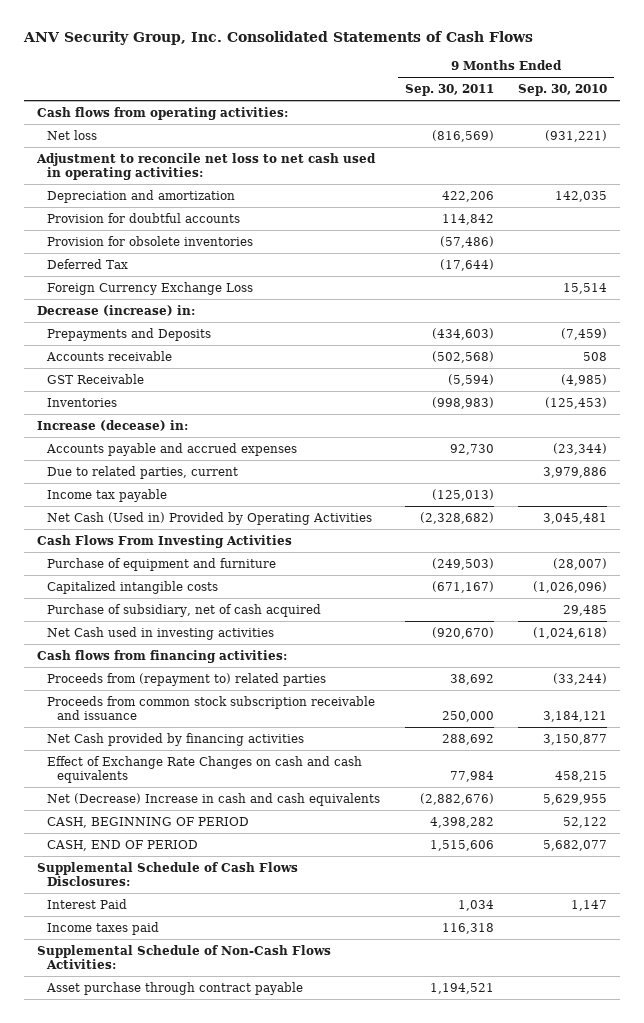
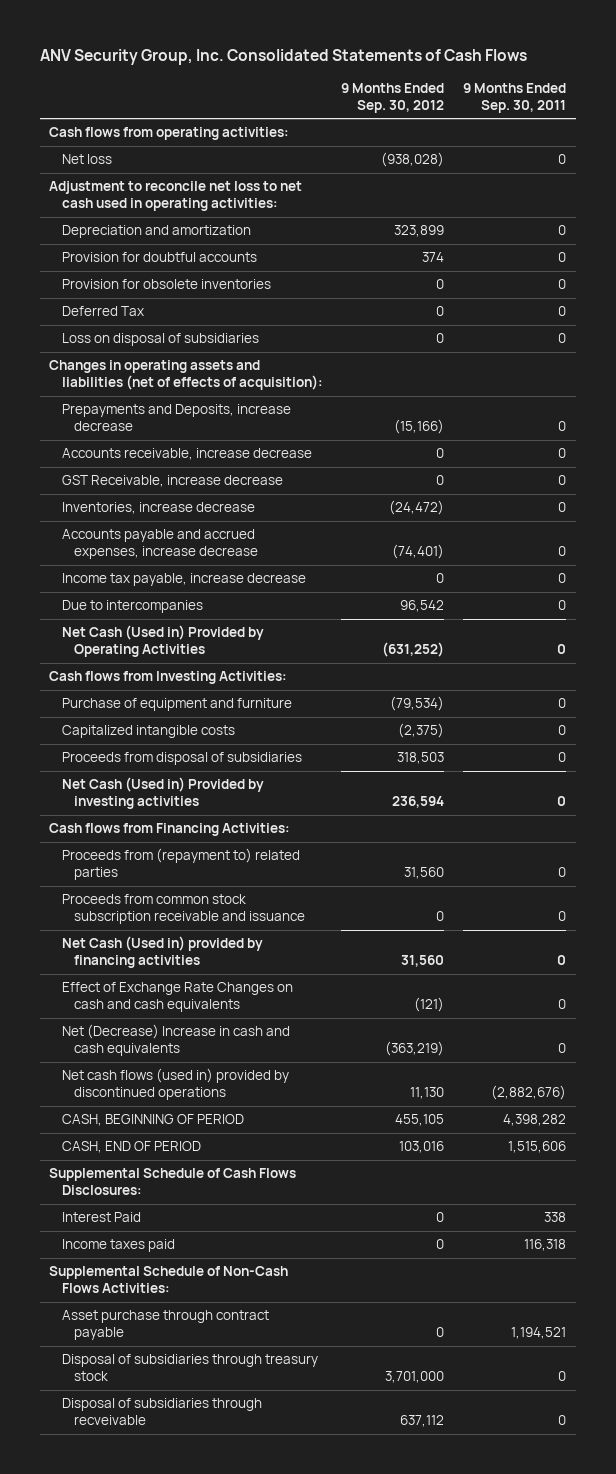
- | 9 Months Ended Sep. 30, 2011 | 9 Months Ended Sep. 30, 2010
+ | 9 Months Ended Sep. 30, 2012 | 9 Months Ended Sep. 30, 2011
- Net loss | (816,569) | (931,221)
+ Net loss | (938,028) | 0
- Depreciation and amortization | 422,206 | 142,035
- Provision for doubtful accounts | 114,842 |
- Provision for obsolete inventories | (57,486) |
- Deferred Tax | (17,644) |
- Foreign Currency Exchange Loss | | 15,514
- Decrease (increase) in:
- Prepayments and Deposits | (434,603) | (7,459)
- Accounts receivable | (502,568) | 508
- GST Receivable | (5,594) | (4,985)
- Inventories | (998,983) | (125,453)
- Increase (decease) in:
- Accounts payable and accrued expenses | 92,730 | (23,344)
- Due to related parties, current | | 3,979,886
- Income tax payable | (125,013) |
- Net Cash (Used in) Provided by Operating Activities | (2,328,682) | 3,045,481
- Cash Flows From Investing Activities
- Purchase of equipment and furniture | (249,503) | (28,007)
- Capitalized intangible costs | (671,167) | (1,026,096)
- Purchase of subsidiary, net of cash acquired | | 29,485
- Net Cash used in investing activities | (920,670) | (1,024,618)
- Cash flows from financing activities:
- Proceeds from (repayment to) related parties | 38,692 | (33,244)
- Proceeds from common stock subscription receivable and issuance | 250,000 | 3,184,121
- Net Cash provided by financing activities | 288,692 | 3,150,877
- Effect of Exchange Rate Changes on cash and cash equivalents | 77,984 | 458,215
- Net (Decrease) Increase in cash and cash equivalents | (2,882,676) | 5,629,955
+ Depreciation and amortization | 323,899 | 0
+ Provision for doubtful accounts | 374 | 0
+ Provision for obsolete inventories | 0 | 0
+ Deferred Tax | 0 | 0
+ Loss on disposal of subsidiaries | 0 | 0
+ Changes in operating assets and liabilities (net of effects of acquisition):
+ Prepayments and Deposits, increase decrease | (15,166) | 0
+ Accounts receivable, increase decrease | 0 | 0
+ GST Receivable, increase decrease | 0 | 0
+ Inventories, increase decrease | (24,472) | 0
+ Accounts payable and accrued expenses, increase decrease | (74,401) | 0
+ Income tax payable, increase decrease | 0 | 0
+ Due to intercompanies | 96,542 | 0
+ Net Cash (Used in) Provided by Operating Activities | (631,252) | 0
+ Cash flows from Investing Activities:
+ Purchase of equipment and furniture | (79,534) | 0
+ Capitalized intangible costs | (2,375) | 0
+ Proceeds from disposal of subsidiaries | 318,503 | 0
+ Net Cash (Used in) Provided by investing activities | 236,594 | 0
+ Cash flows from Financing Activities:
+ Proceeds from (repayment to) related parties | 31,560 | 0
+ Proceeds from common stock subscription receivable and issuance | 0 | 0
+ Net Cash (Used in) provided by financing activities | 31,560 | 0
+ Effect of Exchange Rate Changes on cash and cash equivalents | (121) | 0
+ Net (Decrease) Increase in cash and cash equivalents | (363,219) | 0
+ Net cash flows (used in) provided by discontinued operations | 11,130 | (2,882,676)
- Interest Paid | 1,034 | 1,147
+ Interest Paid | 0 | 338
+ Disposal of subsidiaries through treasury stock | 3,701,000 | 0
+ Disposal of subsidiaries through recveivable | 637,112 | 0

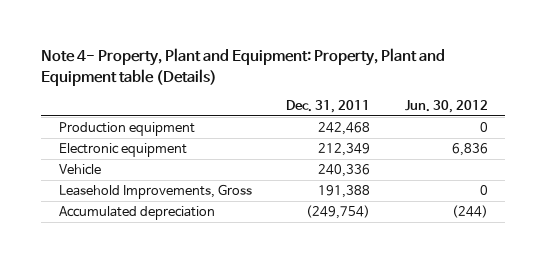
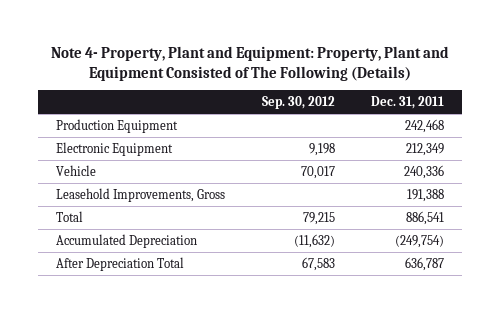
- Note 4- Property, Plant and Equipment: Property, Plant and Equipment table (Details)
+ Note 4- Property, Plant and Equipment: Property, Plant and Equipment Consisted of The Following (Details)
- | Dec. 31, 2011 | Jun. 30, 2012
+ | Sep. 30, 2012 | Dec. 31, 2011
- Production equipment | 242,468 | 0
- Electronic equipment | 212,349 | 6,836
+ Production Equipment | | 242,468
+ Electronic Equipment | 9,198 | 212,349
- Accumulated depreciation | (249,754) | (244)
+ Total | 79,215 | 886,541
+ Accumulated Depreciation | (11,632) | (249,754)
+ After Depreciation Total | 67,583 | 636,787

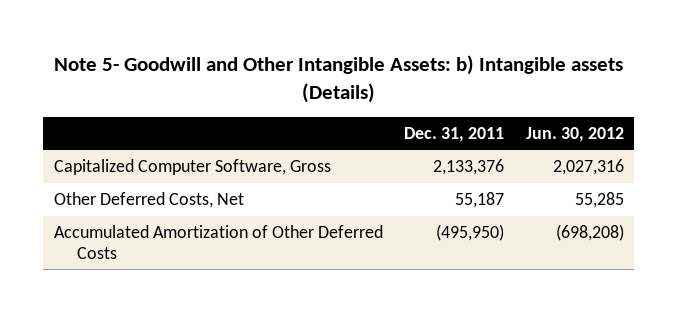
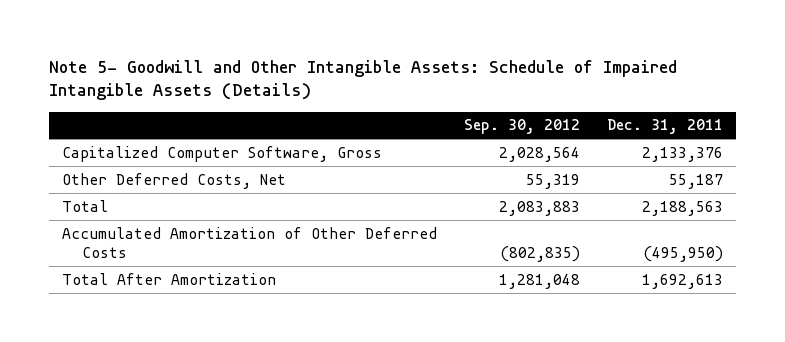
- Note 5- Goodwill and Other Intangible Assets: b) Intangible assets (Details)
+ Note 5- Goodwill and Other Intangible Assets: Schedule of Impaired Intangible Assets (Details)
- | Dec. 31, 2011 | Jun. 30, 2012
+ | Sep. 30, 2012 | Dec. 31, 2011
+ Total | 2,083,883 | 2,188,563
+ Total After Amortization | 1,281,048 | 1,692,613

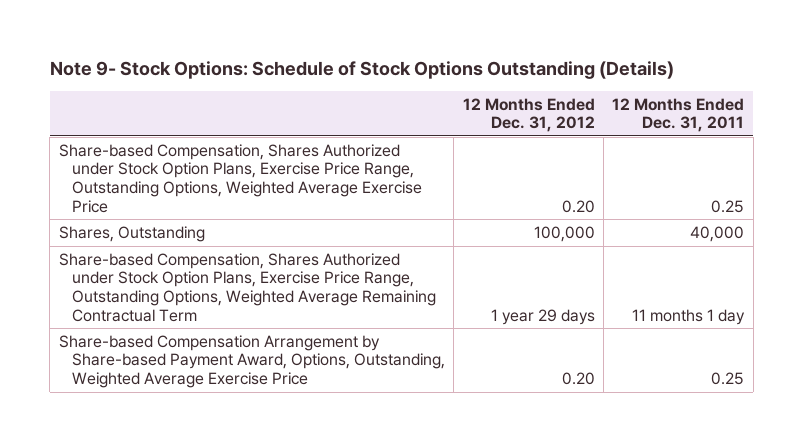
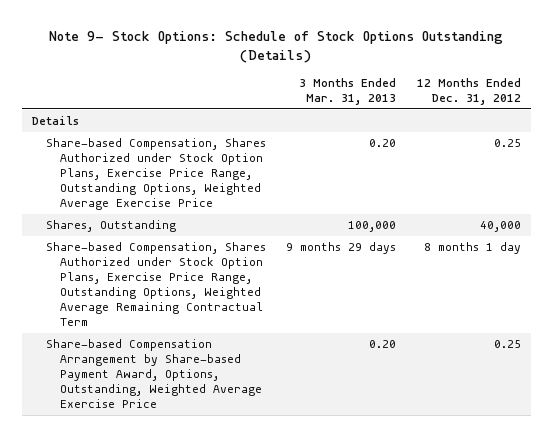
- | 12 Months Ended Dec. 31, 2012 | 12 Months Ended Dec. 31, 2011
+ | 3 Months Ended Mar. 31, 2013 | 12 Months Ended Dec. 31, 2012
- Share-based Compensation, Shares Authorized under Stock Option Plans, Exercise Price Range, Outstanding Options, Weighted Average Exercise Price | 0.20 | 0.25
- Shares, Outstanding | 100,000 | 40,000
- Share-based Compensation, Shares Authorized under Stock Option Plans, Exercise Price Range, Outstanding Options, Weighted Average Remaining Contractual Term | 1 year 29 days | 11 months 1 day
- Share-based Compensation Arrangement by Share-based Payment Award, Options, Outstanding, Weighted Average Exercise Price | 0.20 | 0.25
+ Details
+ Share-based Compensation, Shares Authorized under Stock Option Plans, Exercise Price Range, Outstanding Options, Weighted Average Exercise Price | 0.20 | 0.25
+ Shares, Outstanding | 100,000 | 40,000
+ Share-based Compensation, Shares Authorized under Stock Option Plans, Exercise Price Range, Outstanding Options, Weighted Average Remaining Contractual Term | 9 months 29 days | 8 months 1 day
+ Share-based Compensation Arrangement by Share-based Payment Award, Options, Outstanding, Weighted Average Exercise Price | 0.20 | 0.25

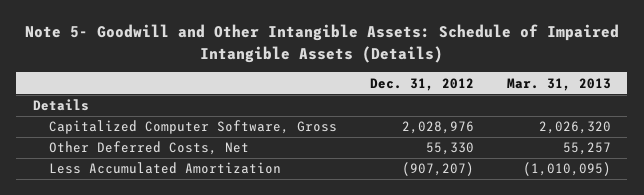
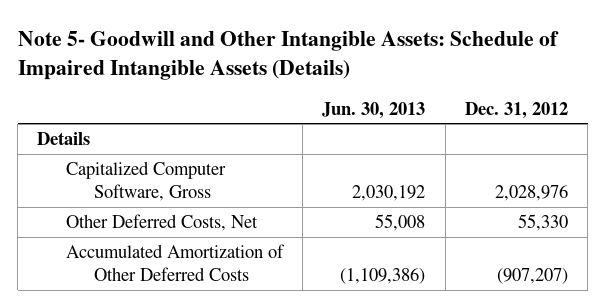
- | Dec. 31, 2012 | Mar. 31, 2013
+ | Jun. 30, 2013 | Dec. 31, 2012
- Less Accumulated Amortization | (907,207) | (1,010,095)
+ Accumulated Amortization of Other Deferred Costs | (1,109,386) | (907,207)

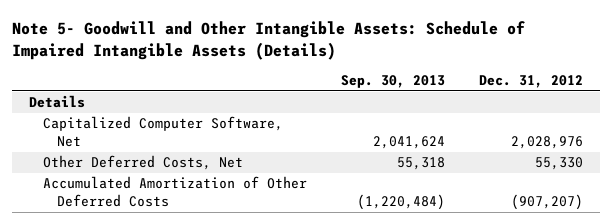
- | Jun. 30, 2013 | Dec. 31, 2012
+ | Sep. 30, 2013 | Dec. 31, 2012
- Capitalized Computer Software, Gross | 2,030,192 | 2,028,976
+ Capitalized Computer Software, Net | 2,041,624 | 2,028,976

